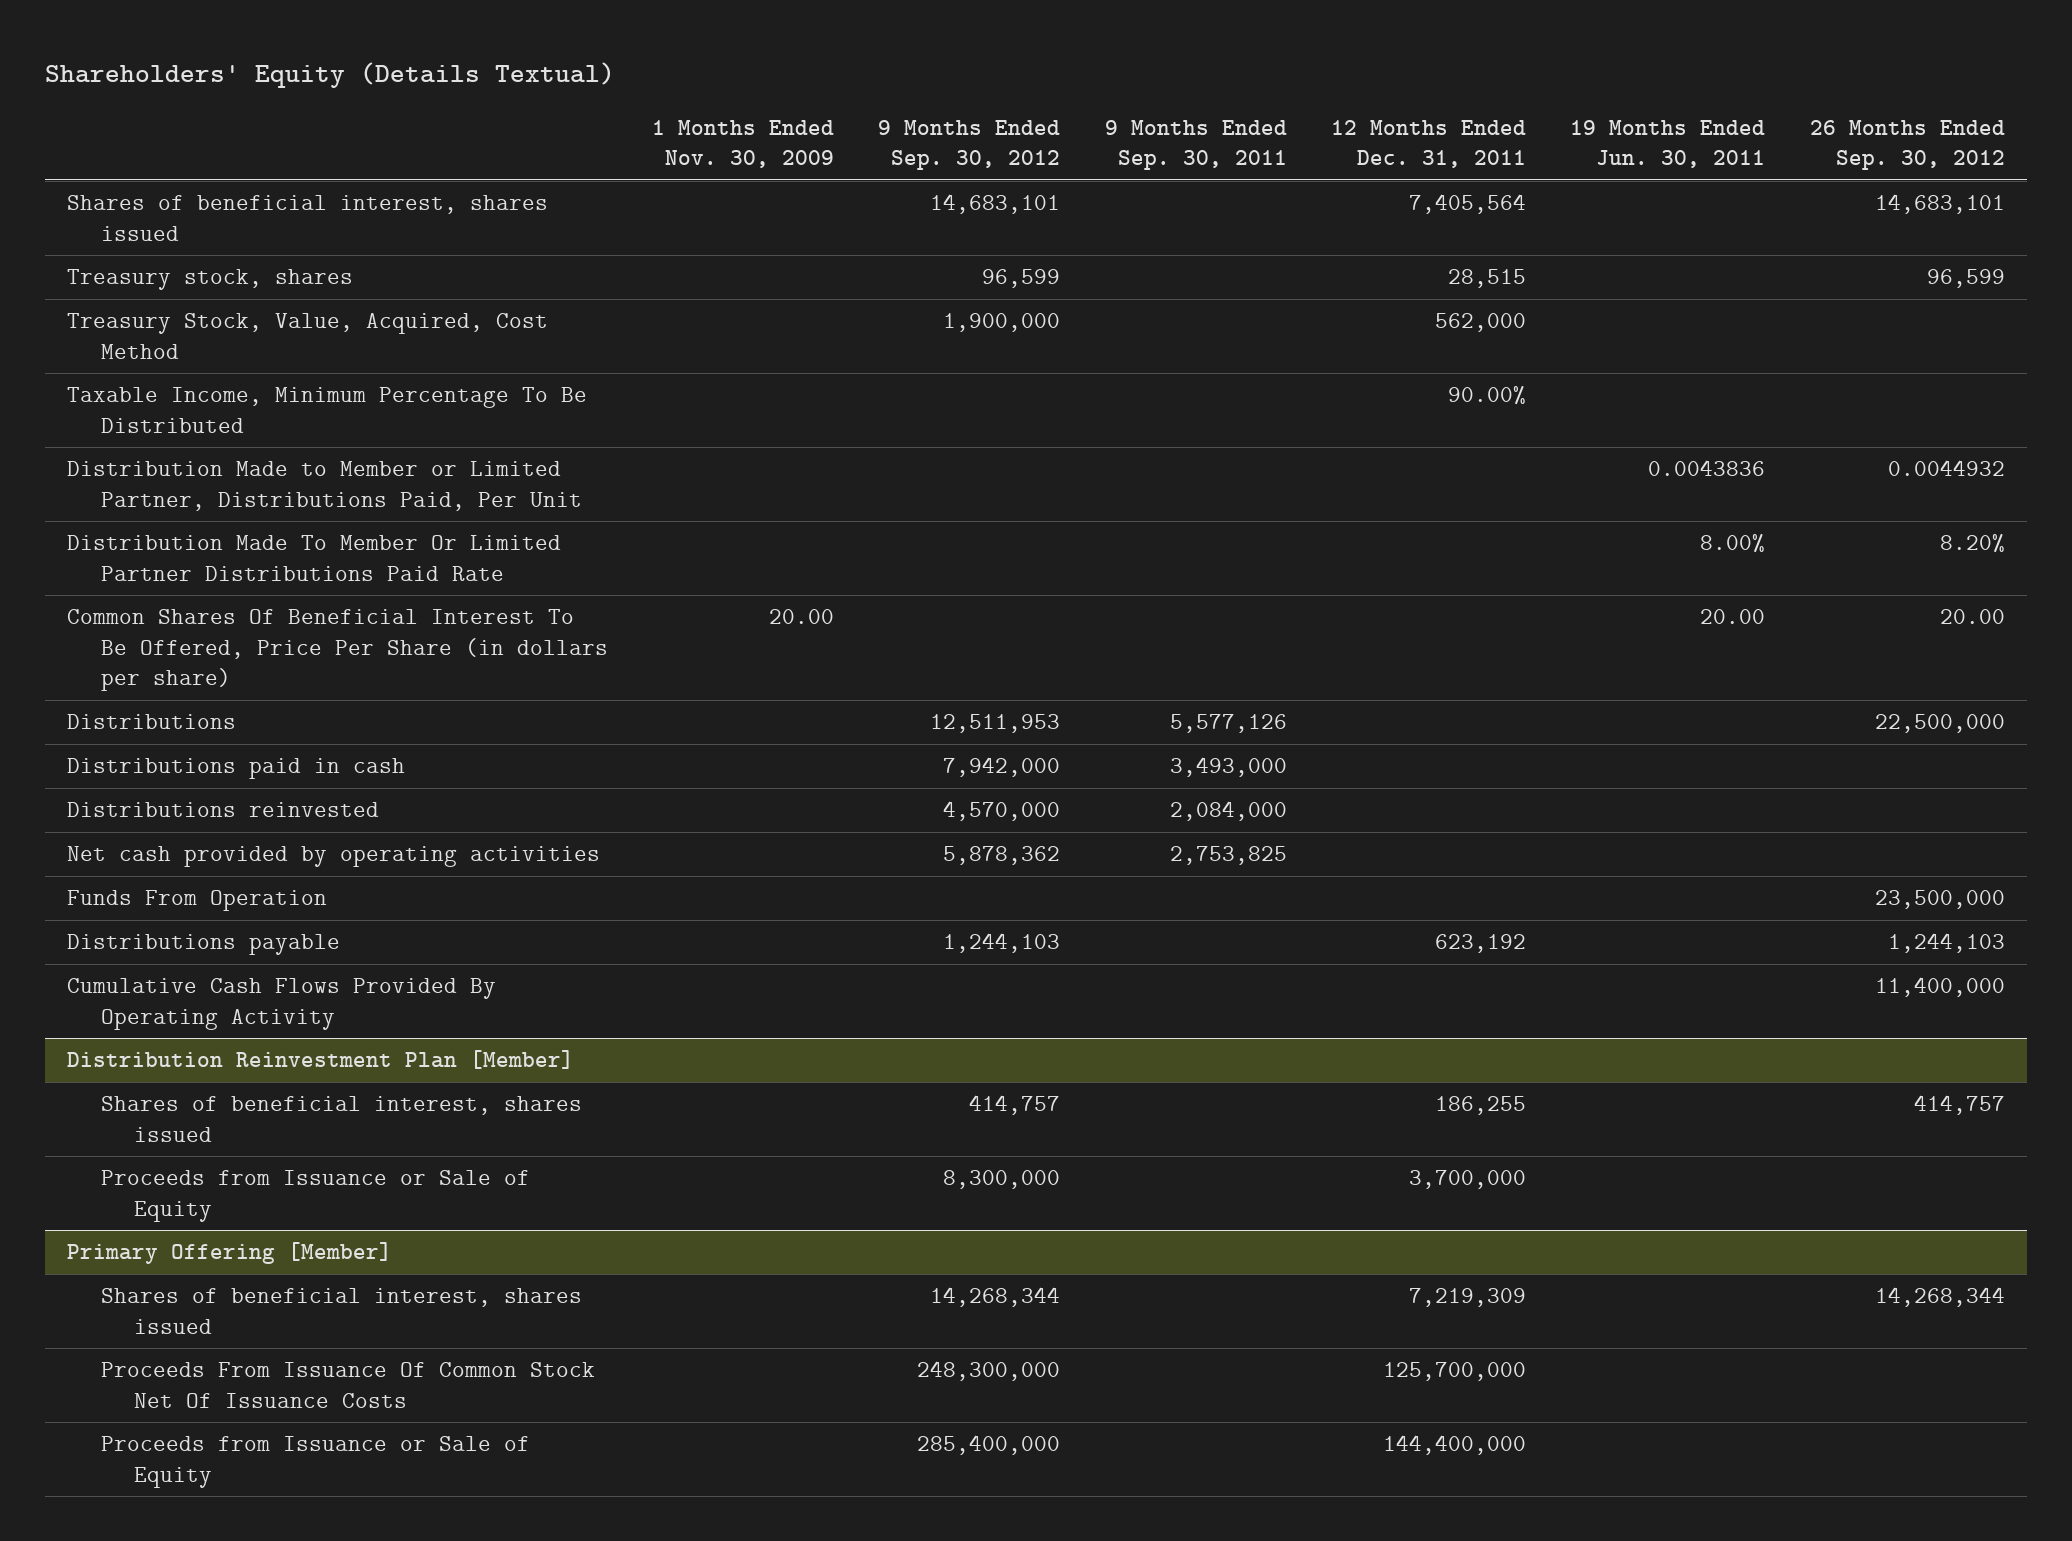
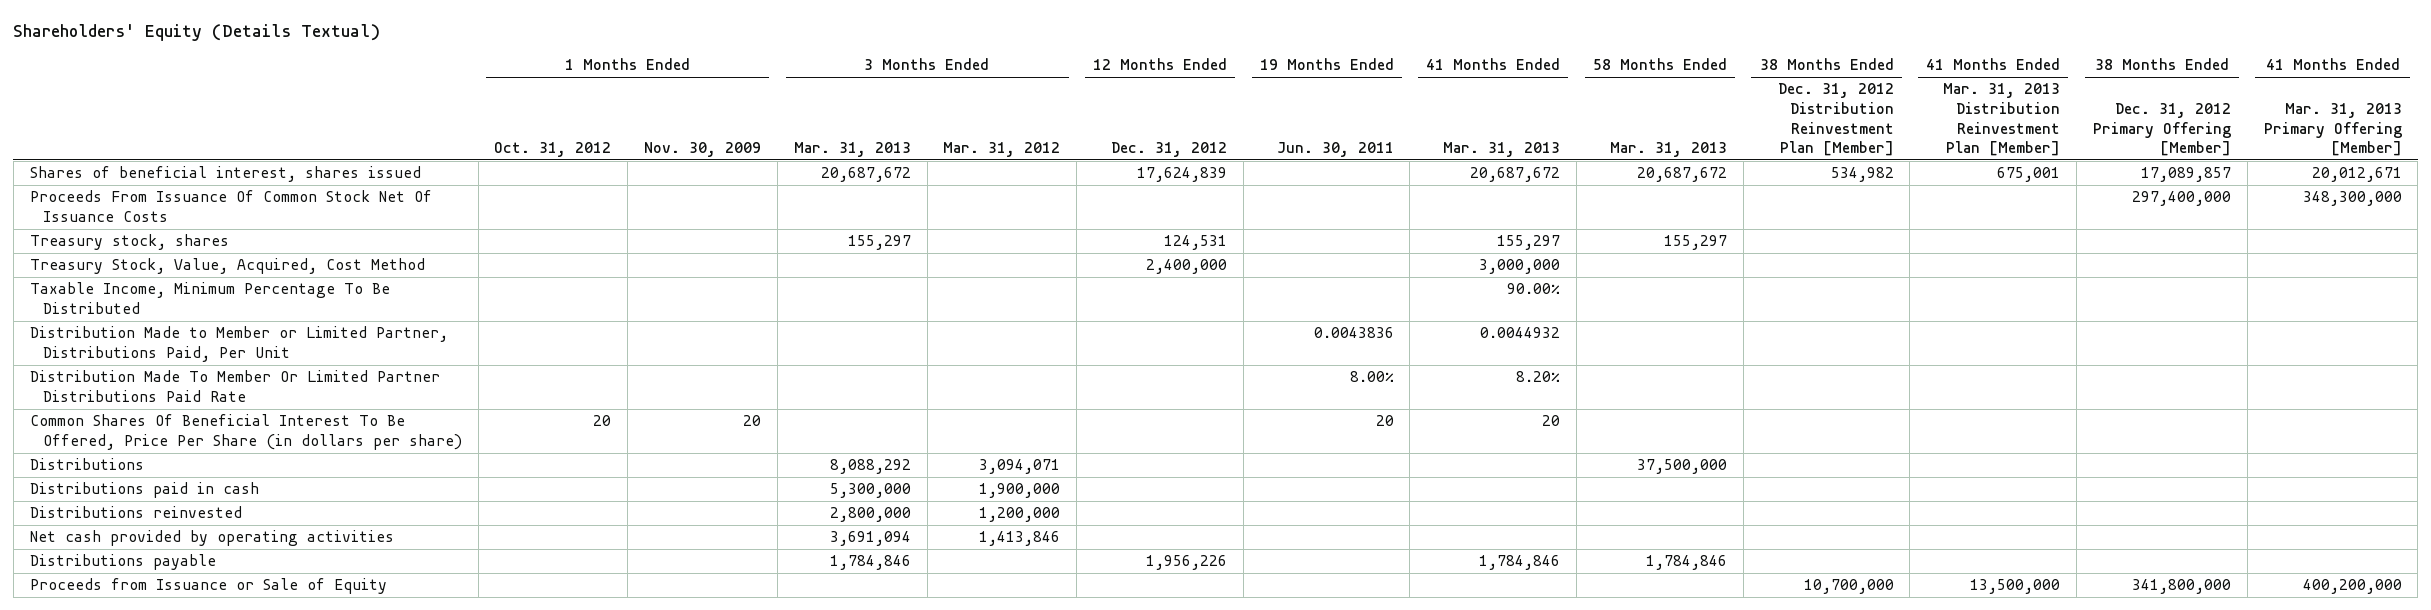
- | 1 Months Ended Nov. 30, 2009 | 9 Months Ended Sep. 30, 2012 | 9 Months Ended Sep. 30, 2011 | 12 Months Ended Dec. 31, 2011 | 19 Months Ended Jun. 30, 2011 | 26 Months Ended Sep. 30, 2012
+ | 1 Months Ended Oct. 31, 2012 | 1 Months Ended Nov. 30, 2009 | 3 Months Ended Mar. 31, 2013 | 3 Months Ended Mar. 31, 2012 | 12 Months Ended Dec. 31, 2012 | 19 Months Ended Jun. 30, 2011 | 41 Months Ended Mar. 31, 2013 | 58 Months Ended Mar. 31, 2013 | 38 Months Ended Dec. 31, 2012 Distribution Reinvestment Plan [Member] | 41 Months Ended Mar. 31, 2013 Distribution Reinvestment Plan [Member] | 38 Months Ended Dec. 31, 2012 Primary Offering [Member] | 41 Months Ended Mar. 31, 2013 Primary Offering [Member]
+ Proceeds From Issuance Of Common Stock Net Of Issuance Costs | | | | | | | | | | | 297,400,000 | 348,300,000
- Common Shares Of Beneficial Interest To Be Offered, Price Per Share (in dollars per share) | 20.00 | | | | 20.00 | 20.00
+ Common Shares Of Beneficial Interest To Be Offered, Price Per Share (in dollars per share) | 20 | 20 | | | | 20 | 20 | | | | |
- Funds From Operation | | | | | | 23,500,000
- Cumulative Cash Flows Provided By Operating Activity | | | | | | 11,400,000
- Distribution Reinvestment Plan [Member]
- Shares of beneficial interest, shares issued | | 414,757 | | 186,255 | | 414,757
- Proceeds from Issuance or Sale of Equity | | 8,300,000 | | 3,700,000 | |
- Primary Offering [Member]
- Shares of beneficial interest, shares issued | | 14,268,344 | | 7,219,309 | | 14,268,344
- Proceeds From Issuance Of Common Stock Net Of Issuance Costs | | 248,300,000 | | 125,700,000 | |
- Proceeds from Issuance or Sale of Equity | | 285,400,000 | | 144,400,000 | |
+ Proceeds from Issuance or Sale of Equity | | | | | | | | | 10,700,000 | 13,500,000 | 341,800,000 | 400,200,000

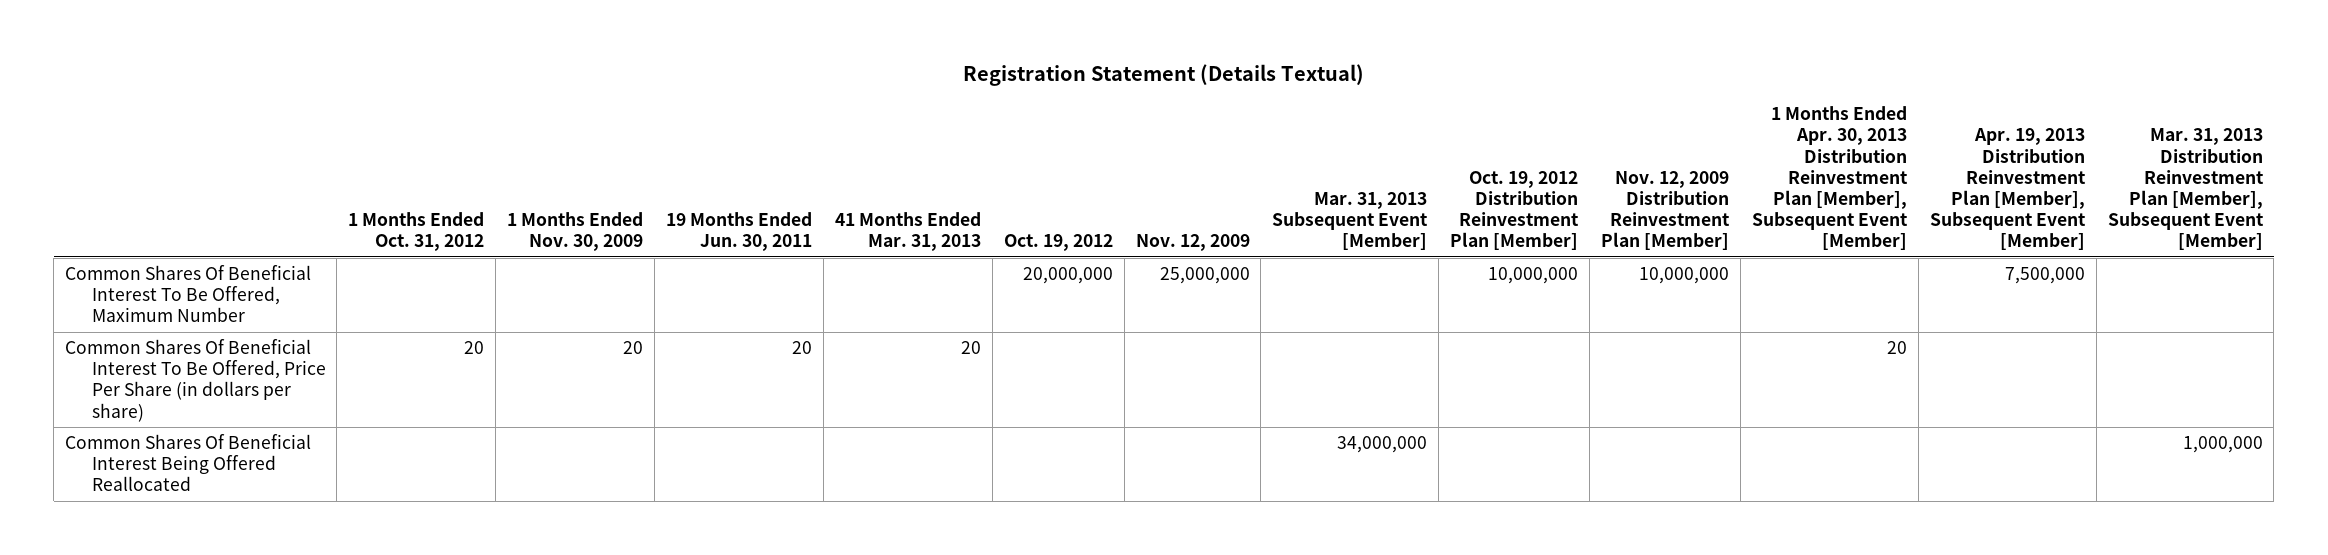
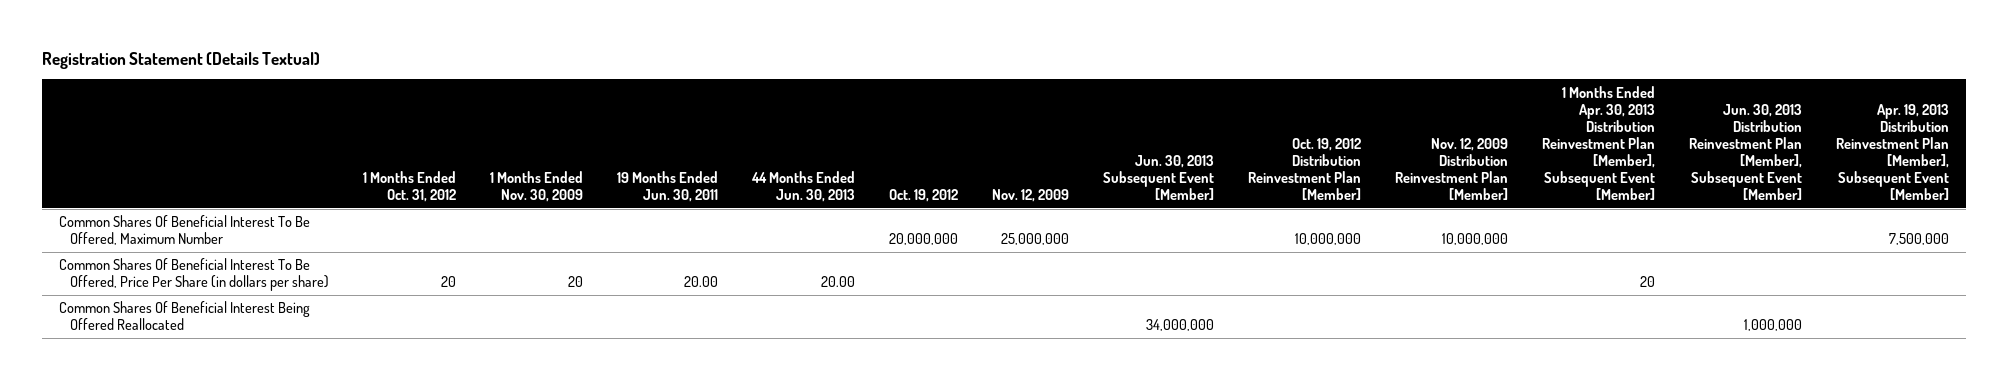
- | 1 Months Ended Oct. 31, 2012 | 1 Months Ended Nov. 30, 2009 | 19 Months Ended Jun. 30, 2011 | 41 Months Ended Mar. 31, 2013 | Oct. 19, 2012 | Nov. 12, 2009 | Mar. 31, 2013 Subsequent Event [Member] | Oct. 19, 2012 Distribution Reinvestment Plan [Member] | Nov. 12, 2009 Distribution Reinvestment Plan [Member] | 1 Months Ended Apr. 30, 2013 Distribution Reinvestment Plan [Member], Subsequent Event [Member] | Apr. 19, 2013 Distribution Reinvestment Plan [Member], Subsequent Event [Member] | Mar. 31, 2013 Distribution Reinvestment Plan [Member], Subsequent Event [Member]
+ | 1 Months Ended Oct. 31, 2012 | 1 Months Ended Nov. 30, 2009 | 19 Months Ended Jun. 30, 2011 | 44 Months Ended Jun. 30, 2013 | Oct. 19, 2012 | Nov. 12, 2009 | Jun. 30, 2013 Subsequent Event [Member] | Oct. 19, 2012 Distribution Reinvestment Plan [Member] | Nov. 12, 2009 Distribution Reinvestment Plan [Member] | 1 Months Ended Apr. 30, 2013 Distribution Reinvestment Plan [Member], Subsequent Event [Member] | Jun. 30, 2013 Distribution Reinvestment Plan [Member], Subsequent Event [Member] | Apr. 19, 2013 Distribution Reinvestment Plan [Member], Subsequent Event [Member]
- Common Shares Of Beneficial Interest To Be Offered, Price Per Share (in dollars per share) | 20 | 20 | 20 | 20 | | | | | | 20 | |
+ Common Shares Of Beneficial Interest To Be Offered, Price Per Share (in dollars per share) | 20 | 20 | 20.00 | 20.00 | | | | | | 20 | |

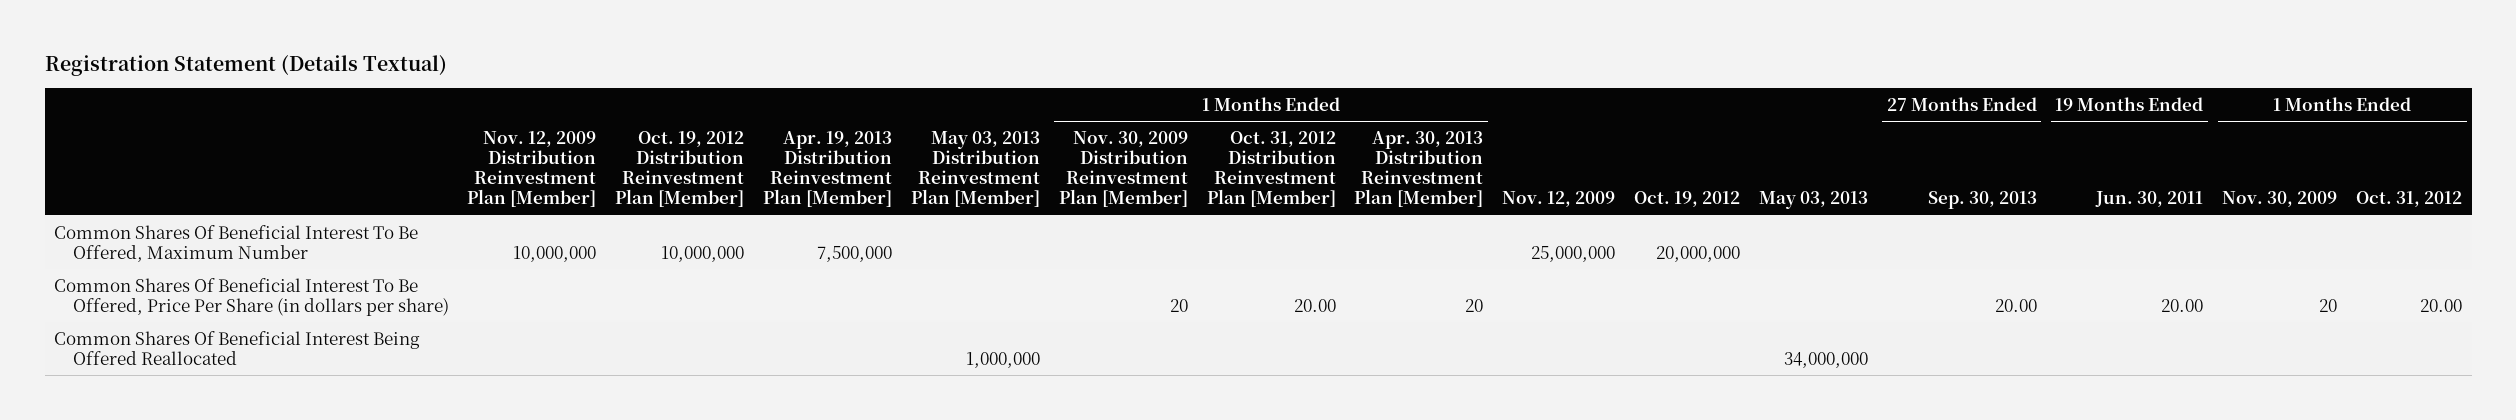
- | 1 Months Ended Oct. 31, 2012 | 1 Months Ended Nov. 30, 2009 | 19 Months Ended Jun. 30, 2011 | 44 Months Ended Jun. 30, 2013 | Oct. 19, 2012 | Nov. 12, 2009 | Jun. 30, 2013 Subsequent Event [Member] | Oct. 19, 2012 Distribution Reinvestment Plan [Member] | Nov. 12, 2009 Distribution Reinvestment Plan [Member] | 1 Months Ended Apr. 30, 2013 Distribution Reinvestment Plan [Member], Subsequent Event [Member] | Jun. 30, 2013 Distribution Reinvestment Plan [Member], Subsequent Event [Member] | Apr. 19, 2013 Distribution Reinvestment Plan [Member], Subsequent Event [Member]
+ | Nov. 12, 2009 Distribution Reinvestment Plan [Member] | Oct. 19, 2012 Distribution Reinvestment Plan [Member] | Apr. 19, 2013 Distribution Reinvestment Plan [Member] | May 03, 2013 Distribution Reinvestment Plan [Member] | 1 Months Ended Nov. 30, 2009 Distribution Reinvestment Plan [Member] | 1 Months Ended Oct. 31, 2012 Distribution Reinvestment Plan [Member] | 1 Months Ended Apr. 30, 2013 Distribution Reinvestment Plan [Member] | Nov. 12, 2009 | Oct. 19, 2012 | May 03, 2013 | 27 Months Ended Sep. 30, 2013 | 19 Months Ended Jun. 30, 2011 | 1 Months Ended Nov. 30, 2009 | 1 Months Ended Oct. 31, 2012
- Common Shares Of Beneficial Interest To Be Offered, Price Per Share (in dollars per share) | 20 | 20 | 20.00 | 20.00 | | | | | | 20 | |
+ Common Shares Of Beneficial Interest To Be Offered, Price Per Share (in dollars per share) | | | | | 20 | 20.00 | 20 | | | | 20.00 | 20.00 | 20 | 20.00

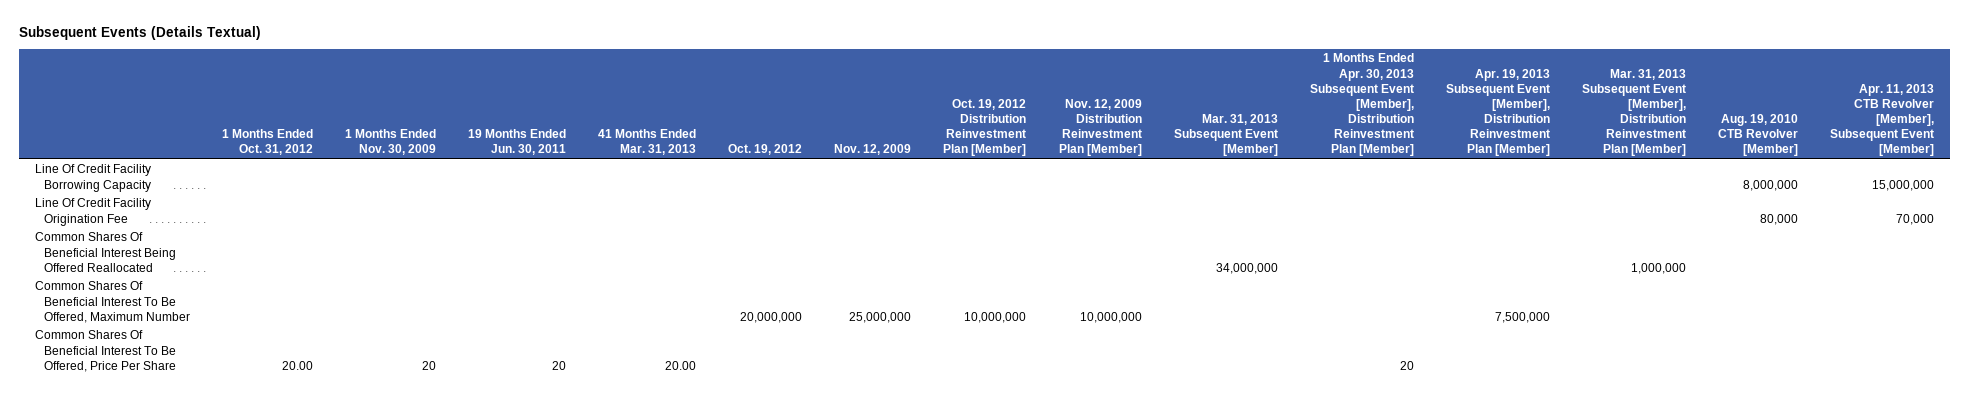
- Registration Statement (Details Textual)
+ Subsequent Events (Details Textual)
- | Nov. 12, 2009 Distribution Reinvestment Plan [Member] | Oct. 19, 2012 Distribution Reinvestment Plan [Member] | Apr. 19, 2013 Distribution Reinvestment Plan [Member] | May 03, 2013 Distribution Reinvestment Plan [Member] | 1 Months Ended Nov. 30, 2009 Distribution Reinvestment Plan [Member] | 1 Months Ended Oct. 31, 2012 Distribution Reinvestment Plan [Member] | 1 Months Ended Apr. 30, 2013 Distribution Reinvestment Plan [Member] | Nov. 12, 2009 | Oct. 19, 2012 | May 03, 2013 | 27 Months Ended Sep. 30, 2013 | 19 Months Ended Jun. 30, 2011 | 1 Months Ended Nov. 30, 2009 | 1 Months Ended Oct. 31, 2012
+ | 1 Months Ended Oct. 31, 2012 | 1 Months Ended Nov. 30, 2009 | 19 Months Ended Jun. 30, 2011 | 41 Months Ended Mar. 31, 2013 | Oct. 19, 2012 | Nov. 12, 2009 | Oct. 19, 2012 Distribution Reinvestment Plan [Member] | Nov. 12, 2009 Distribution Reinvestment Plan [Member] | Mar. 31, 2013 Subsequent Event [Member] | 1 Months Ended Apr. 30, 2013 Subsequent Event [Member], Distribution Reinvestment Plan [Member] | Apr. 19, 2013 Subsequent Event [Member], Distribution Reinvestment Plan [Member] | Mar. 31, 2013 Subsequent Event [Member], Distribution Reinvestment Plan [Member] | Aug. 19, 2010 CTB Revolver [Member] | Apr. 11, 2013 CTB Revolver [Member], Subsequent Event [Member]
- Common Shares Of Beneficial Interest To Be Offered, Price Per Share (in dollars per share) | | | | | 20 | 20.00 | 20 | | | | 20.00 | 20.00 | 20 | 20.00
+ Line Of Credit Facility Borrowing Capacity | | | | | | | | | | | | | 8,000,000 | 15,000,000
+ Line Of Credit Facility Origination Fee | | | | | | | | | | | | | 80,000 | 70,000
moved down: Common Shares Of Beneficial Interest To Be Offered, Maximum Number | | | | | 20,000,000 | 25,000,000 | 10,000,000 | 10,000,000 | | | 7,500,000 | | |
+ Common Shares Of Beneficial Interest To Be Offered, Price Per Share | 20.00 | 20 | 20 | 20.00 | | | | | | 20 | | | |

